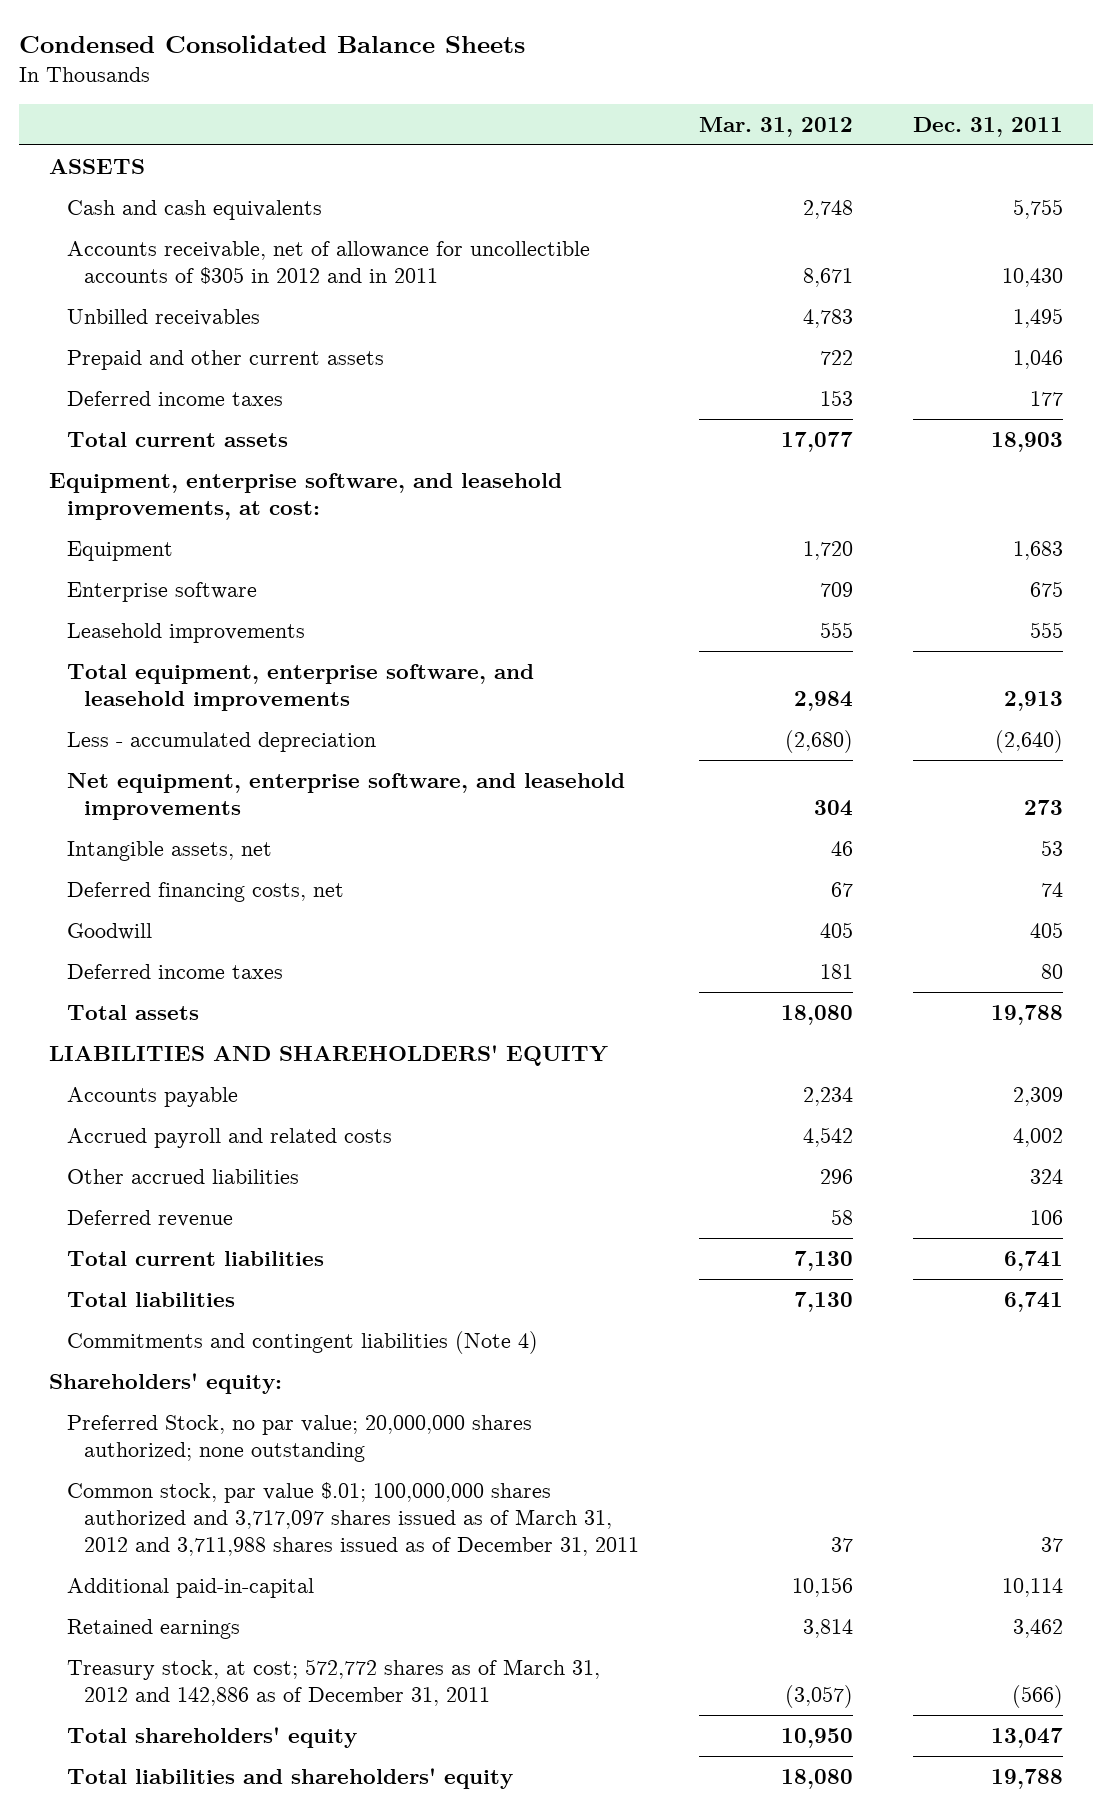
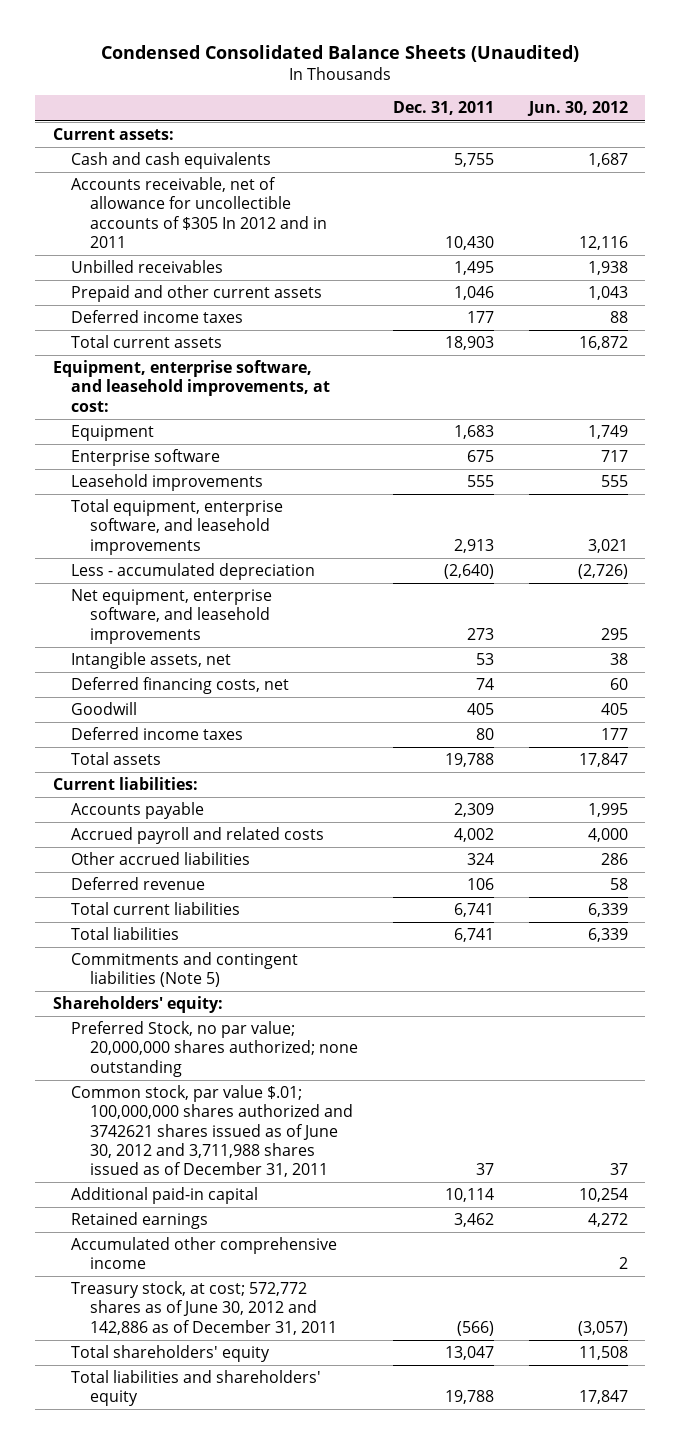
- Condensed Consolidated Balance Sheets
+ Condensed Consolidated Balance Sheets (Unaudited)
- | Mar. 31, 2012 | Dec. 31, 2011
+ | Dec. 31, 2011 | Jun. 30, 2012
- ASSETS
+ Current assets:
- Accounts receivable, net of allowance for uncollectible accounts of $305 in 2012 and in 2011 | 8,671 | 10,430
+ Accounts receivable, net of allowance for uncollectible accounts of $305 In 2012 and in 2011 | 10,430 | 12,116
- LIABILITIES AND SHAREHOLDERS' EQUITY
+ Current liabilities:
- Commitments and contingent liabilities (Note 4)
+ Commitments and contingent liabilities (Note 5)
- Common stock, par value $.01; 100,000,000 shares authorized and 3,717,097 shares issued as of March 31, 2012 and 3,711,988 shares issued as of December 31, 2011 | 37 | 37
- Additional paid-in-capital | 10,156 | 10,114
+ Common stock, par value $.01; 100,000,000 shares authorized and 3742621 shares issued as of June 30, 2012 and 3,711,988 shares issued as of December 31, 2011 | 37 | 37
+ Additional paid-in capital | 10,114 | 10,254
- Treasury stock, at cost; 572,772 shares as of March 31, 2012 and 142,886 as of December 31, 2011 | (3,057) | (566)
+ Accumulated other comprehensive income | | 2
+ Treasury stock, at cost; 572,772 shares as of June 30, 2012 and 142,886 as of December 31, 2011 | (566) | (3,057)

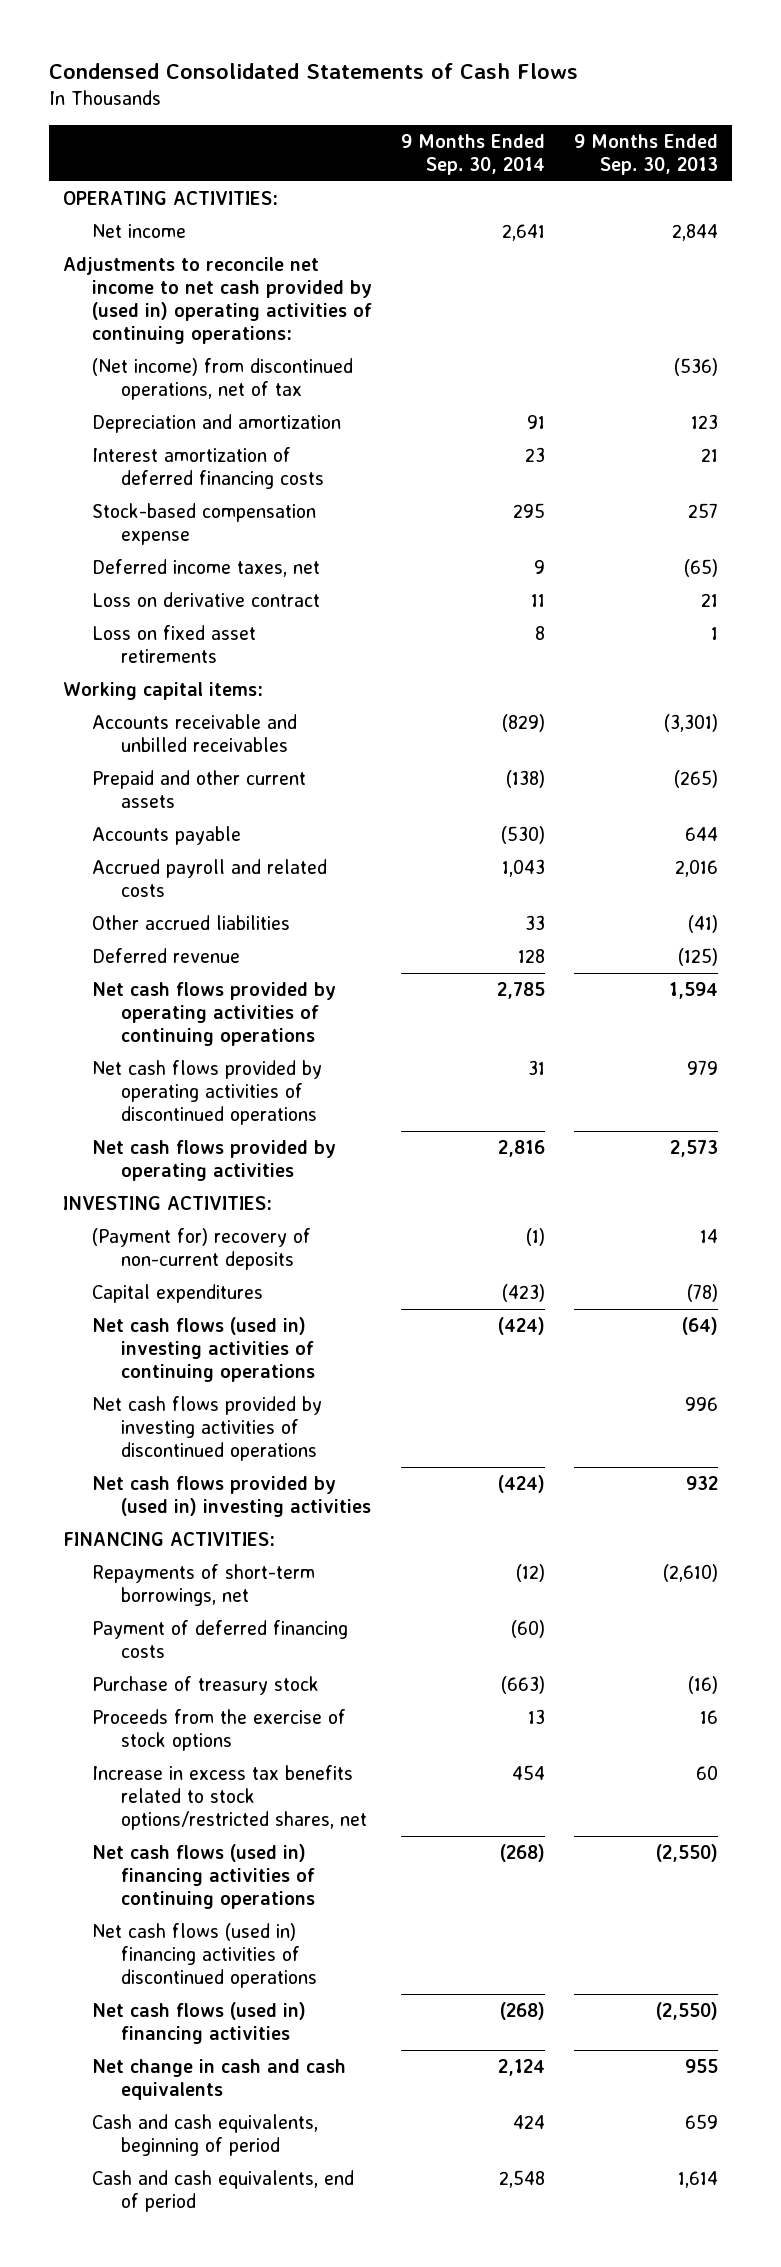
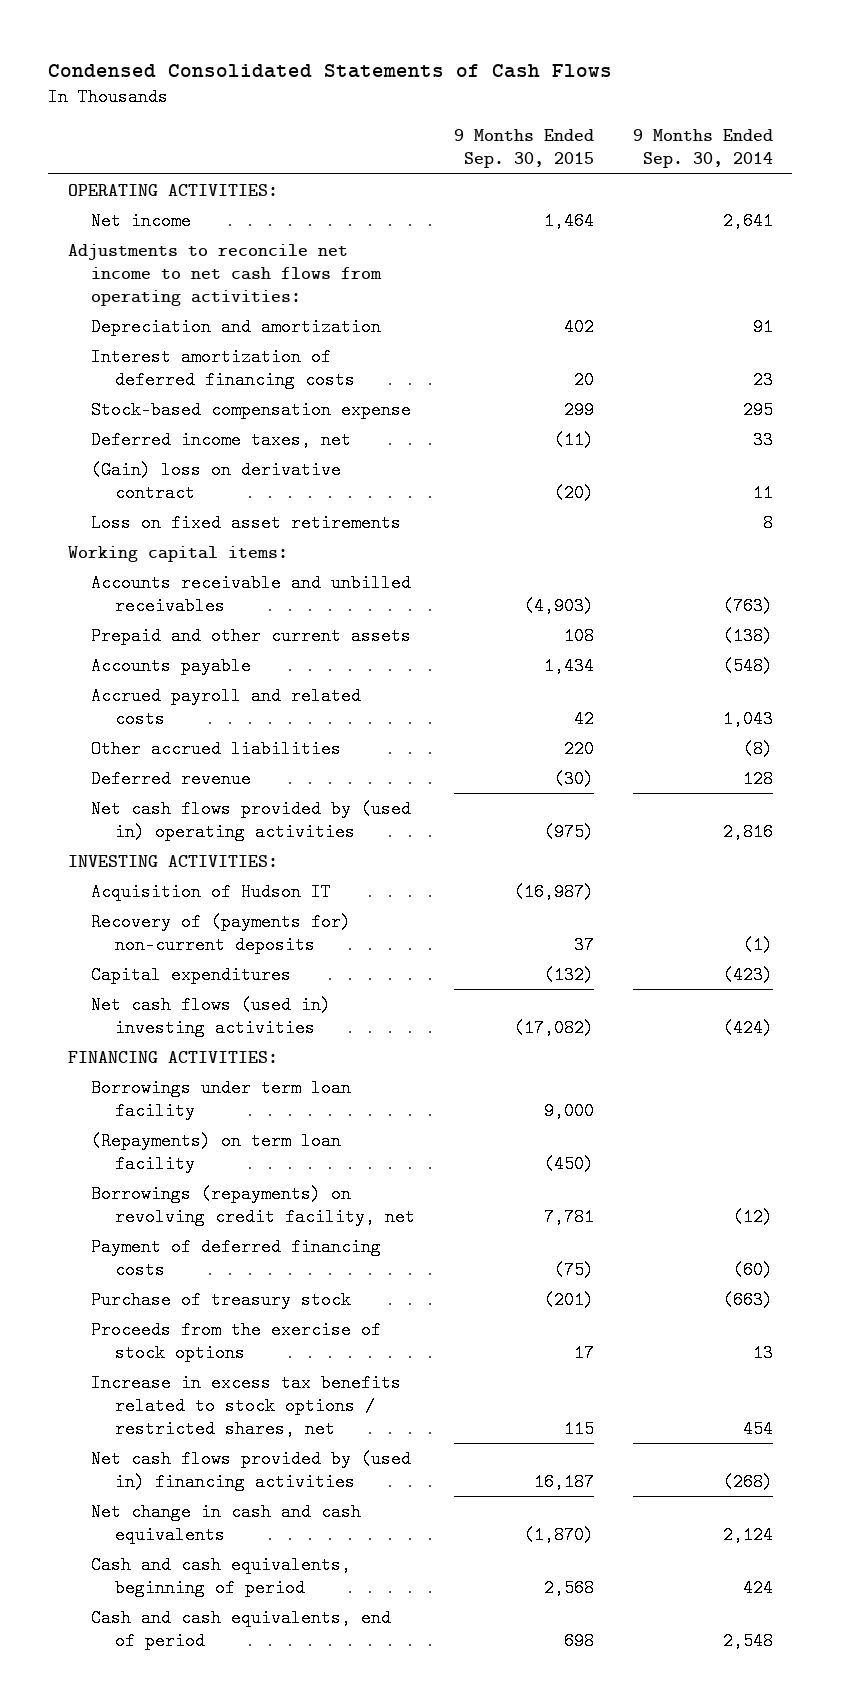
- | 9 Months Ended Sep. 30, 2014 | 9 Months Ended Sep. 30, 2013
+ | 9 Months Ended Sep. 30, 2015 | 9 Months Ended Sep. 30, 2014
- Adjustments to reconcile net income to net cash provided by (used in) operating activities of continuing operations:
- (Net income) from discontinued operations, net of tax | | (536)
+ Adjustments to reconcile net income to net cash flows from operating activities:
- Deferred income taxes, net | 9 | (65)
- Loss on derivative contract | 11 | 21
+ Deferred income taxes, net | (11) | 33
+ (Gain) loss on derivative contract | (20) | 11
- Accounts receivable and unbilled receivables | (829) | (3,301)
+ Accounts receivable and unbilled receivables | (4,903) | (763)
- Accounts payable | (530) | 644
+ Accounts payable | 1,434 | (548)
- Other accrued liabilities | 33 | (41)
+ Other accrued liabilities | 220 | (8)
- Net cash flows provided by operating activities of continuing operations | 2,785 | 1,594
- Net cash flows provided by operating activities of discontinued operations | 31 | 979
- Net cash flows provided by operating activities | 2,816 | 2,573
+ Net cash flows provided by (used in) operating activities | (975) | 2,816
- (Payment for) recovery of non-current deposits | (1) | 14
+ Acquisition of Hudson IT | (16,987) |
+ Recovery of (payments for) non-current deposits | 37 | (1)
- Net cash flows (used in) investing activities of continuing operations | (424) | (64)
- Net cash flows provided by investing activities of discontinued operations | | 996
- Net cash flows provided by (used in) investing activities | (424) | 932
+ Net cash flows (used in) investing activities | (17,082) | (424)
- Repayments of short-term borrowings, net | (12) | (2,610)
+ Borrowings under term loan facility | 9,000 |
+ (Repayments) on term loan facility | (450) |
+ Borrowings (repayments) on revolving credit facility, net | 7,781 | (12)
- Increase in excess tax benefits related to stock options/restricted shares, net | 454 | 60
- Net cash flows (used in) financing activities of continuing operations | (268) | (2,550)
- Net cash flows (used in) financing activities of discontinued operations
- Net cash flows (used in) financing activities | (268) | (2,550)
+ Increase in excess tax benefits related to stock options / restricted shares, net | 115 | 454
+ Net cash flows provided by (used in) financing activities | 16,187 | (268)

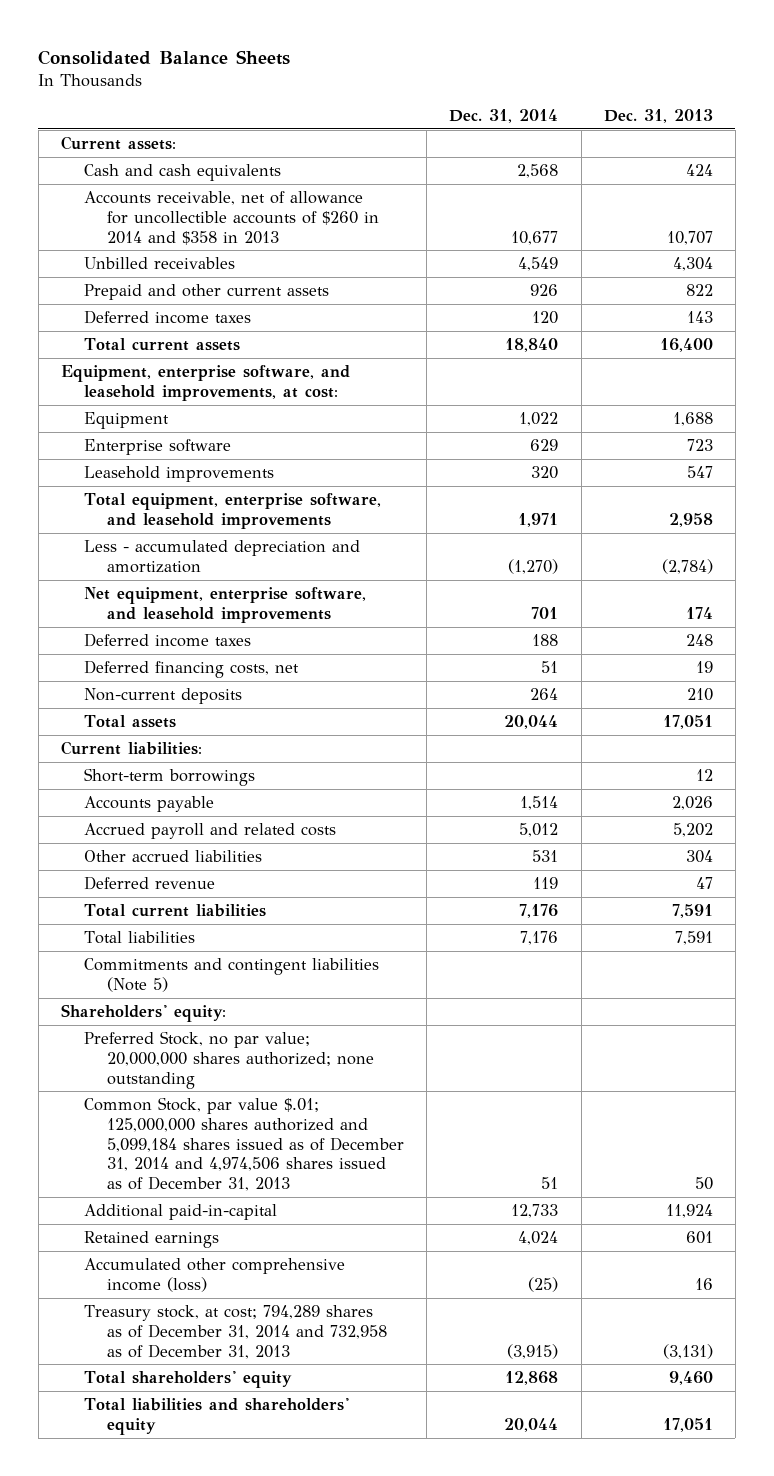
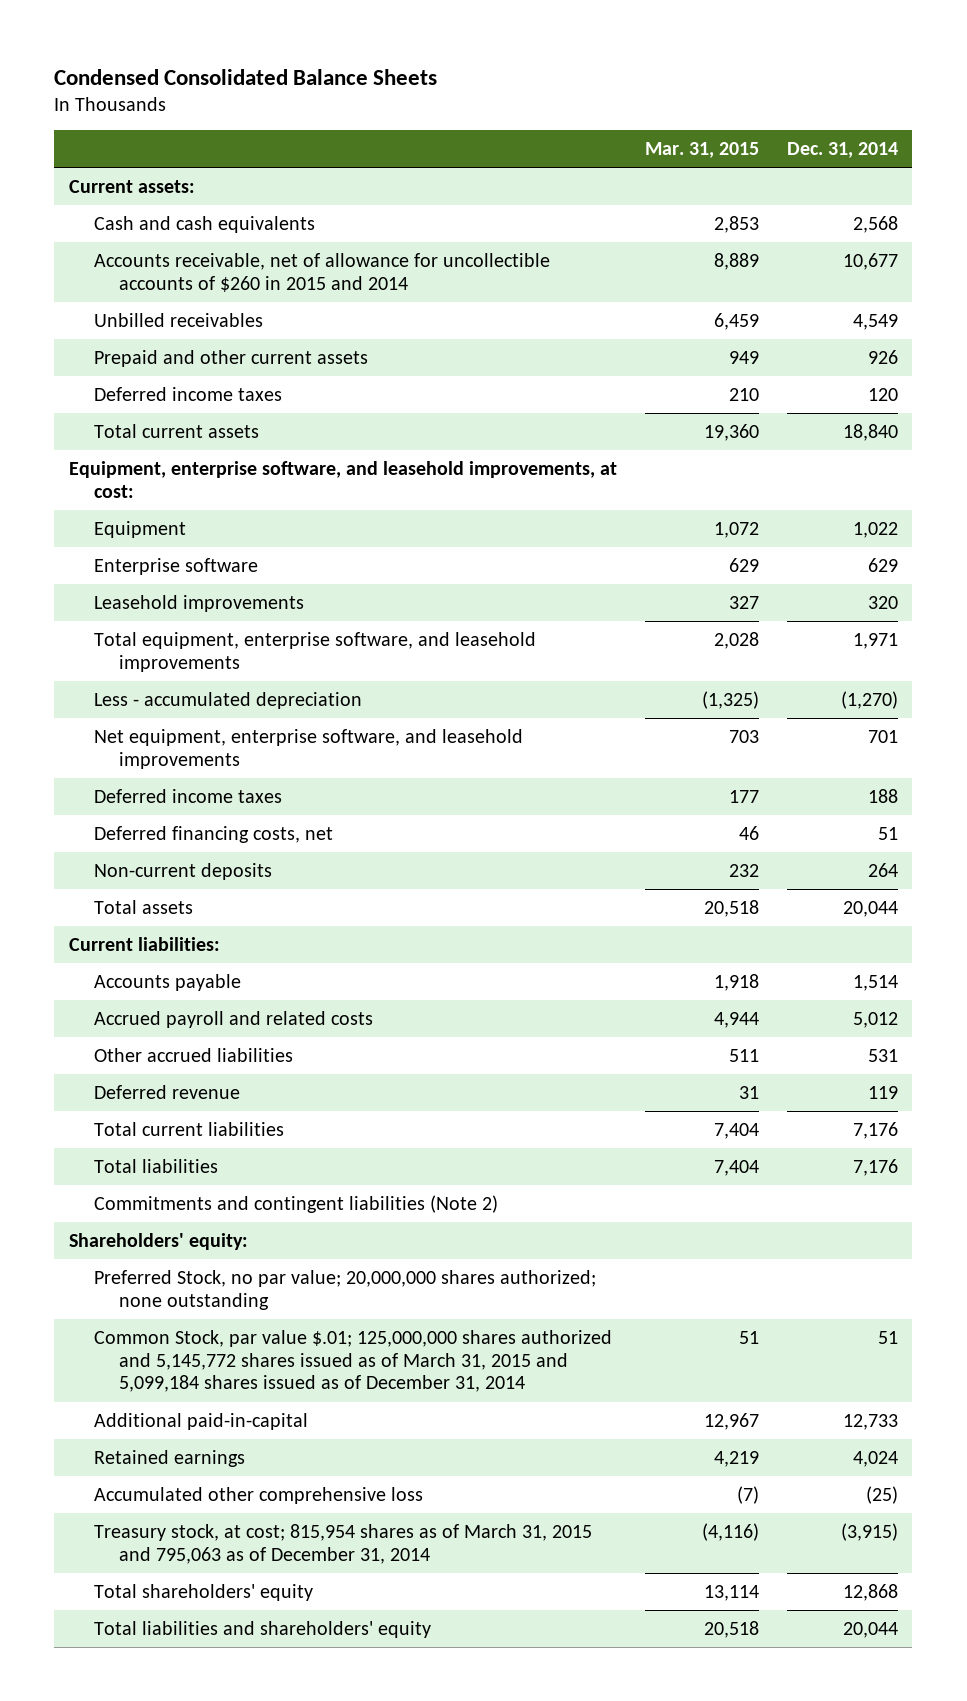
- Consolidated Balance Sheets
+ Condensed Consolidated Balance Sheets
- | Dec. 31, 2014 | Dec. 31, 2013
+ | Mar. 31, 2015 | Dec. 31, 2014
- Accounts receivable, net of allowance for uncollectible accounts of $260 in 2014 and $358 in 2013 | 10,677 | 10,707
+ Accounts receivable, net of allowance for uncollectible accounts of $260 in 2015 and 2014 | 8,889 | 10,677
- Less - accumulated depreciation and amortization | (1,270) | (2,784)
+ Less - accumulated depreciation | (1,325) | (1,270)
- Short-term borrowings | | 12
- Commitments and contingent liabilities (Note 5)
+ Commitments and contingent liabilities (Note 2)
- Common Stock, par value $.01; 125,000,000 shares authorized and 5,099,184 shares issued as of December 31, 2014 and 4,974,506 shares issued as of December 31, 2013 | 51 | 50
+ Common Stock, par value $.01; 125,000,000 shares authorized and 5,145,772 shares issued as of March 31, 2015 and 5,099,184 shares issued as of December 31, 2014 | 51 | 51
- Accumulated other comprehensive income (loss) | (25) | 16
- Treasury stock, at cost; 794,289 shares as of December 31, 2014 and 732,958 as of December 31, 2013 | (3,915) | (3,131)
+ Accumulated other comprehensive loss | (7) | (25)
+ Treasury stock, at cost; 815,954 shares as of March 31, 2015 and 795,063 as of December 31, 2014 | (4,116) | (3,915)

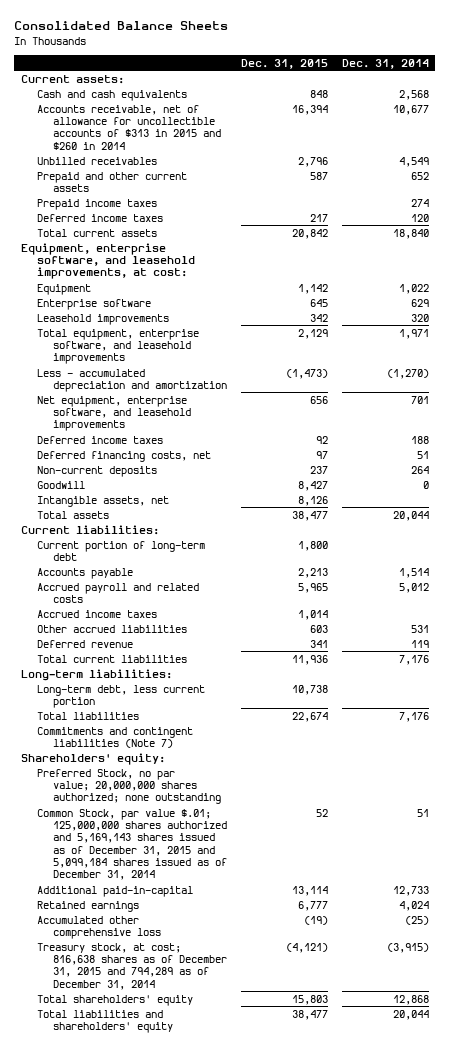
- Condensed Consolidated Balance Sheets
+ Consolidated Balance Sheets
- | Mar. 31, 2015 | Dec. 31, 2014
+ | Dec. 31, 2015 | Dec. 31, 2014
- Accounts receivable, net of allowance for uncollectible accounts of $260 in 2015 and 2014 | 8,889 | 10,677
+ Accounts receivable, net of allowance for uncollectible accounts of $313 in 2015 and $260 in 2014 | 16,394 | 10,677
- Prepaid and other current assets | 949 | 926
+ Prepaid and other current assets | 587 | 652
+ Prepaid income taxes | | 274
- Less - accumulated depreciation | (1,325) | (1,270)
+ Less - accumulated depreciation and amortization | (1,473) | (1,270)
+ Goodwill | 8,427 | 0
+ Intangible assets, net | 8,126 |
+ Current portion of long-term debt | 1,800 |
+ Accrued income taxes | 1,014 |
+ Long-term liabilities:
+ Long-term debt, less current portion | 10,738 |
- Commitments and contingent liabilities (Note 2)
+ Commitments and contingent liabilities (Note 7)
- Common Stock, par value $.01; 125,000,000 shares authorized and 5,145,772 shares issued as of March 31, 2015 and 5,099,184 shares issued as of December 31, 2014 | 51 | 51
+ Common Stock, par value $.01; 125,000,000 shares authorized and 5,169,143 shares issued as of December 31, 2015 and 5,099,184 shares issued as of December 31, 2014 | 52 | 51
- Treasury stock, at cost; 815,954 shares as of March 31, 2015 and 795,063 as of December 31, 2014 | (4,116) | (3,915)
+ Treasury stock, at cost; 816,638 shares as of December 31, 2015 and 794,289 as of December 31, 2014 | (4,121) | (3,915)

